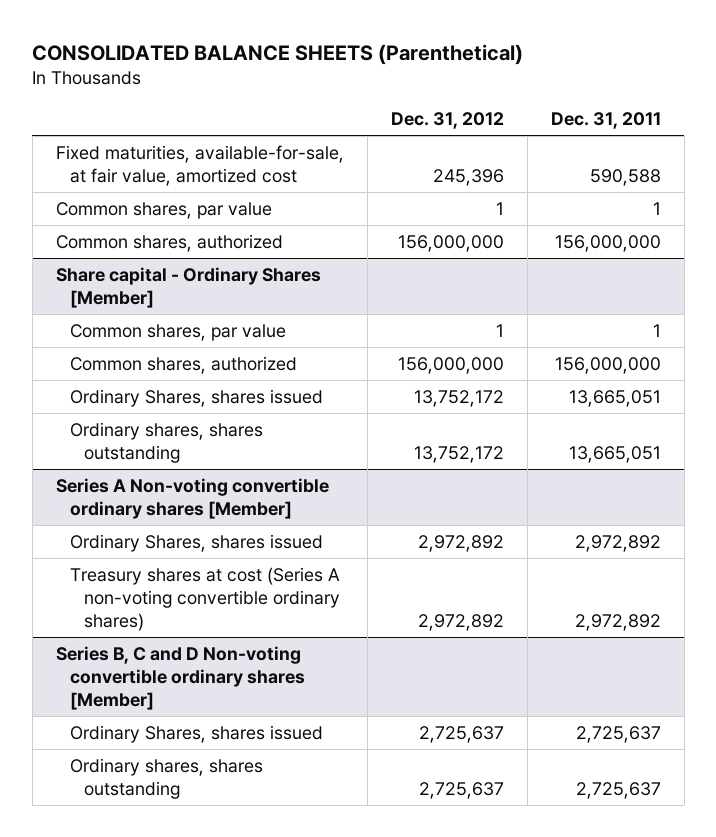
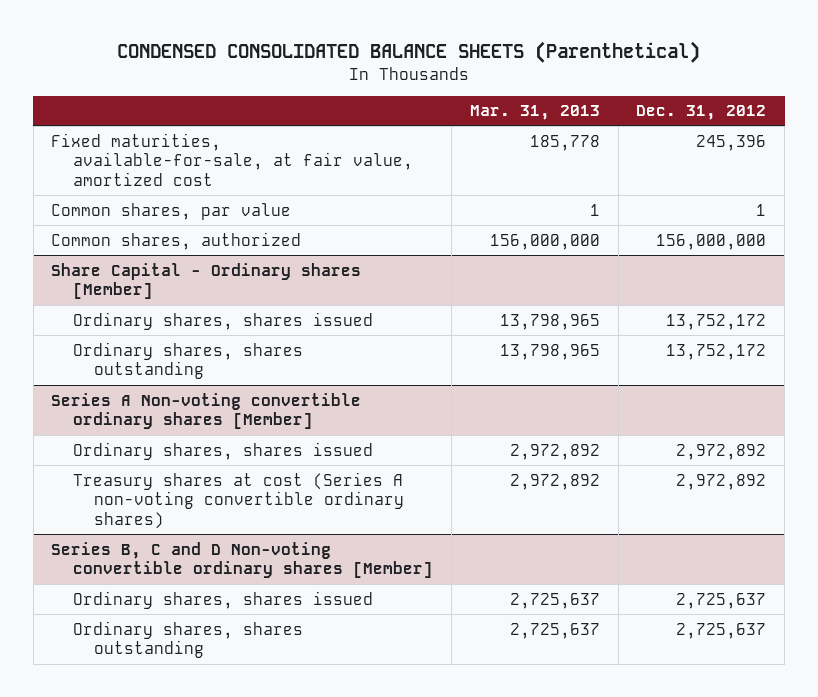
- CONSOLIDATED BALANCE SHEETS (Parenthetical)
+ CONDENSED CONSOLIDATED BALANCE SHEETS (Parenthetical)
- | Dec. 31, 2012 | Dec. 31, 2011
+ | Mar. 31, 2013 | Dec. 31, 2012
- Share capital - Ordinary Shares [Member]
- Common shares, par value | 1 | 1
- Common shares, authorized | 156,000,000 | 156,000,000
- Ordinary Shares, shares issued | 13,752,172 | 13,665,051
+ Share Capital - Ordinary shares [Member]
+ Ordinary shares, shares issued | 13,798,965 | 13,752,172
@ Series A Non-voting convertible ordinary shares [Member]
- Ordinary Shares, shares issued | 2,972,892 | 2,972,892
+ Ordinary shares, shares issued | 2,972,892 | 2,972,892
@ Series B, C and D Non-voting convertible ordinary shares [Member]
- Ordinary Shares, shares issued | 2,725,637 | 2,725,637
+ Ordinary shares, shares issued | 2,725,637 | 2,725,637

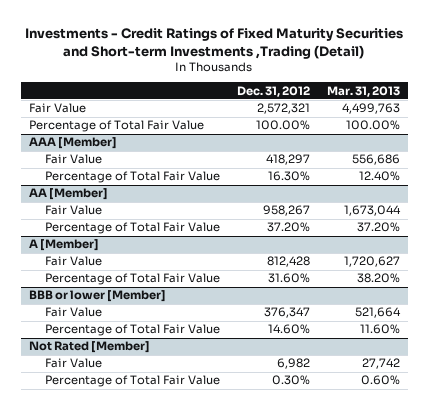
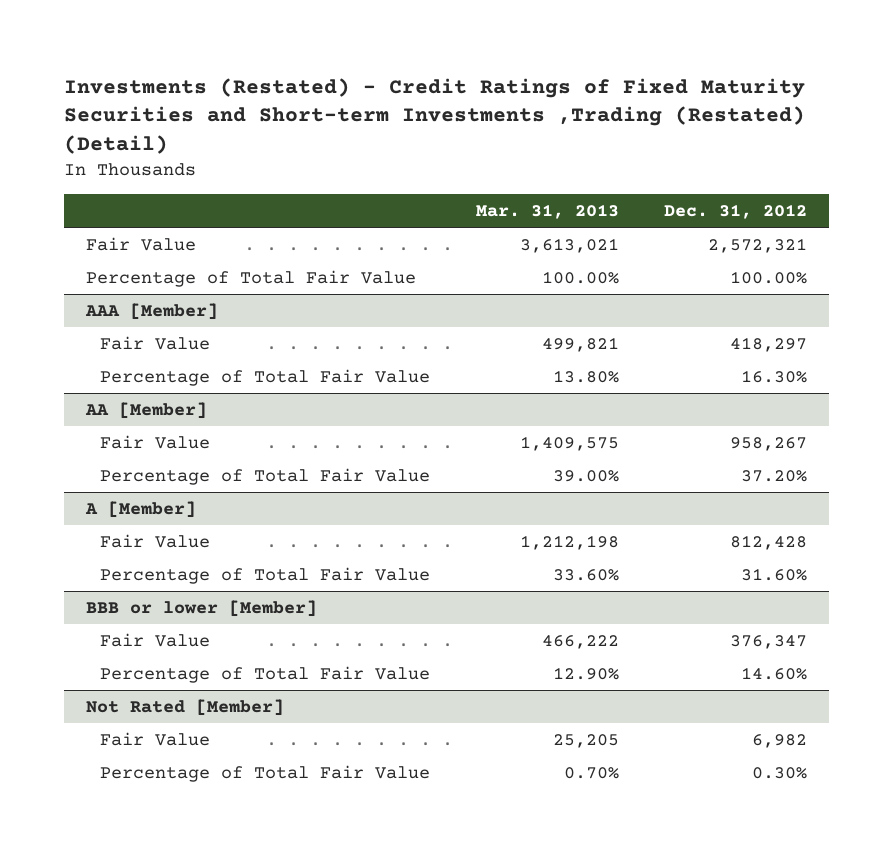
- Investments - Credit Ratings of Fixed Maturity Securities and Short-term Investments ,Trading (Detail)
+ Investments (Restated) - Credit Ratings of Fixed Maturity Securities and Short-term Investments ,Trading (Restated) (Detail)
- | Dec. 31, 2012 | Mar. 31, 2013
+ | Mar. 31, 2013 | Dec. 31, 2012
- Fair Value | 2,572,321 | 4,499,763
+ Fair Value | 3,613,021 | 2,572,321
@ AAA [Member]
- Fair Value | 418,297 | 556,686
- Percentage of Total Fair Value | 16.30% | 12.40%
+ Fair Value | 499,821 | 418,297
+ Percentage of Total Fair Value | 13.80% | 16.30%
@ AA [Member]
- Fair Value | 958,267 | 1,673,044
- Percentage of Total Fair Value | 37.20% | 37.20%
+ Fair Value | 1,409,575 | 958,267
+ Percentage of Total Fair Value | 39.00% | 37.20%
@ A [Member]
- Fair Value | 812,428 | 1,720,627
- Percentage of Total Fair Value | 31.60% | 38.20%
+ Fair Value | 1,212,198 | 812,428
+ Percentage of Total Fair Value | 33.60% | 31.60%
@ BBB or lower [Member]
- Fair Value | 376,347 | 521,664
- Percentage of Total Fair Value | 14.60% | 11.60%
+ Fair Value | 466,222 | 376,347
+ Percentage of Total Fair Value | 12.90% | 14.60%
@ Not Rated [Member]
- Fair Value | 6,982 | 27,742
- Percentage of Total Fair Value | 0.30% | 0.60%
+ Fair Value | 25,205 | 6,982
+ Percentage of Total Fair Value | 0.70% | 0.30%

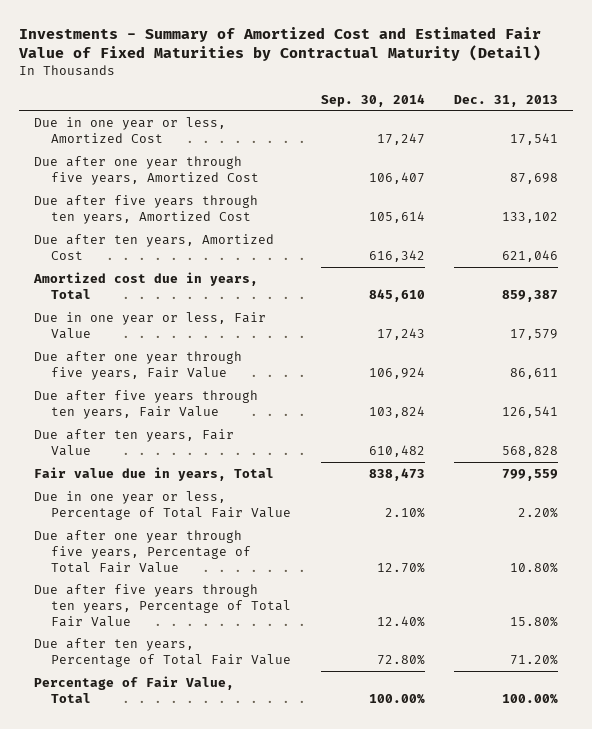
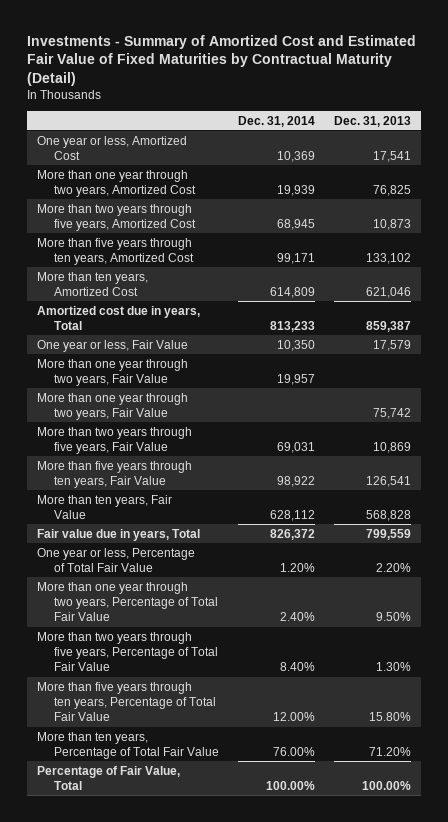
- | Sep. 30, 2014 | Dec. 31, 2013
+ | Dec. 31, 2014 | Dec. 31, 2013
- Due in one year or less, Amortized Cost | 17,247 | 17,541
- Due after one year through five years, Amortized Cost | 106,407 | 87,698
- Due after five years through ten years, Amortized Cost | 105,614 | 133,102
- Due after ten years, Amortized Cost | 616,342 | 621,046
+ One year or less, Amortized Cost | 10,369 | 17,541
+ More than one year through two years, Amortized Cost | 19,939 | 76,825
+ More than two years through five years, Amortized Cost | 68,945 | 10,873
+ More than five years through ten years, Amortized Cost | 99,171 | 133,102
+ More than ten years, Amortized Cost | 614,809 | 621,046
- Due in one year or less, Fair Value | 17,243 | 17,579
- Due after one year through five years, Fair Value | 106,924 | 86,611
- Due after five years through ten years, Fair Value | 103,824 | 126,541
- Due after ten years, Fair Value | 610,482 | 568,828
+ One year or less, Fair Value | 10,350 | 17,579
+ More than one year through two years, Fair Value | 19,957 |
+ More than one year through two years, Fair Value | | 75,742
+ More than two years through five years, Fair Value | 69,031 | 10,869
+ More than five years through ten years, Fair Value | 98,922 | 126,541
+ More than ten years, Fair Value | 628,112 | 568,828
- Due in one year or less, Percentage of Total Fair Value | 2.10% | 2.20%
- Due after one year through five years, Percentage of Total Fair Value | 12.70% | 10.80%
- Due after five years through ten years, Percentage of Total Fair Value | 12.40% | 15.80%
- Due after ten years, Percentage of Total Fair Value | 72.80% | 71.20%
+ One year or less, Percentage of Total Fair Value | 1.20% | 2.20%
+ More than one year through two years, Percentage of Total Fair Value | 2.40% | 9.50%
+ More than two years through five years, Percentage of Total Fair Value | 8.40% | 1.30%
+ More than five years through ten years, Percentage of Total Fair Value | 12.00% | 15.80%
+ More than ten years, Percentage of Total Fair Value | 76.00% | 71.20%

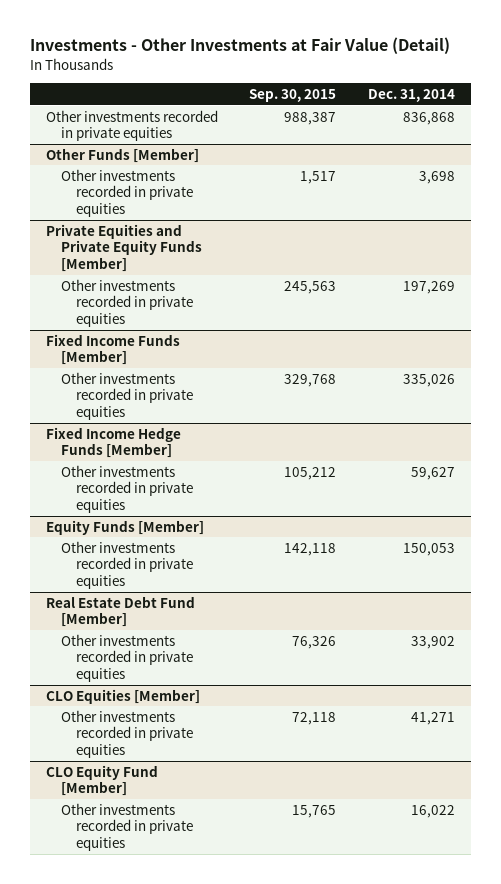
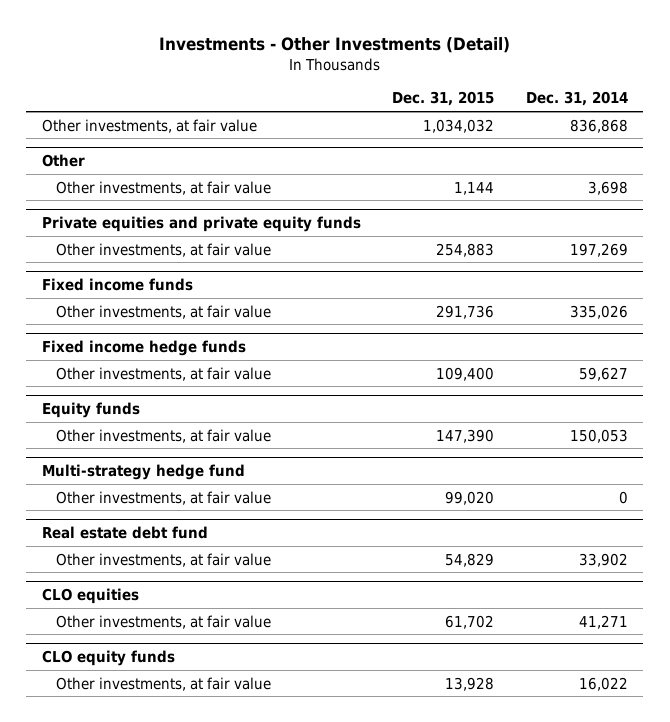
- Investments - Other Investments at Fair Value (Detail)
+ Investments - Other Investments (Detail)
- | Sep. 30, 2015 | Dec. 31, 2014
+ | Dec. 31, 2015 | Dec. 31, 2014
- Other investments recorded in private equities | 988,387 | 836,868
- Other Funds [Member]
- Other investments recorded in private equities | 1,517 | 3,698
- Private Equities and Private Equity Funds [Member]
- Other investments recorded in private equities | 245,563 | 197,269
- Fixed Income Funds [Member]
- Other investments recorded in private equities | 329,768 | 335,026
- Fixed Income Hedge Funds [Member]
- Other investments recorded in private equities | 105,212 | 59,627
- Equity Funds [Member]
- Other investments recorded in private equities | 142,118 | 150,053
- Real Estate Debt Fund [Member]
- Other investments recorded in private equities | 76,326 | 33,902
- CLO Equities [Member]
- Other investments recorded in private equities | 72,118 | 41,271
- CLO Equity Fund [Member]
- Other investments recorded in private equities | 15,765 | 16,022
+ Other investments, at fair value | 1,034,032 | 836,868
+ Other
+ Other investments, at fair value | 1,144 | 3,698
+ Private equities and private equity funds
+ Other investments, at fair value | 254,883 | 197,269
+ Fixed income funds
+ Other investments, at fair value | 291,736 | 335,026
+ Fixed income hedge funds
+ Other investments, at fair value | 109,400 | 59,627
+ Equity funds
+ Other investments, at fair value | 147,390 | 150,053
+ Multi-strategy hedge fund
+ Other investments, at fair value | 99,020 | 0
+ Real estate debt fund
+ Other investments, at fair value | 54,829 | 33,902
+ CLO equities
+ Other investments, at fair value | 61,702 | 41,271
+ CLO equity funds
+ Other investments, at fair value | 13,928 | 16,022

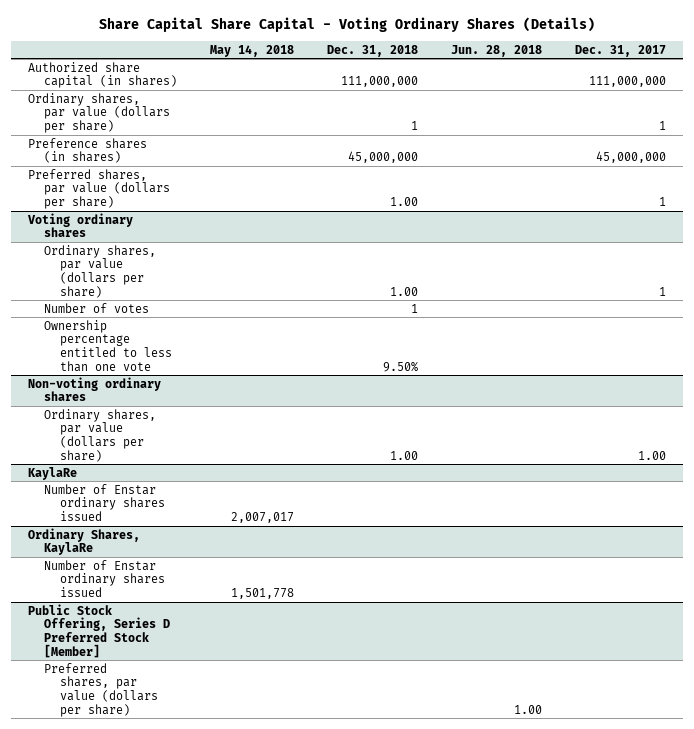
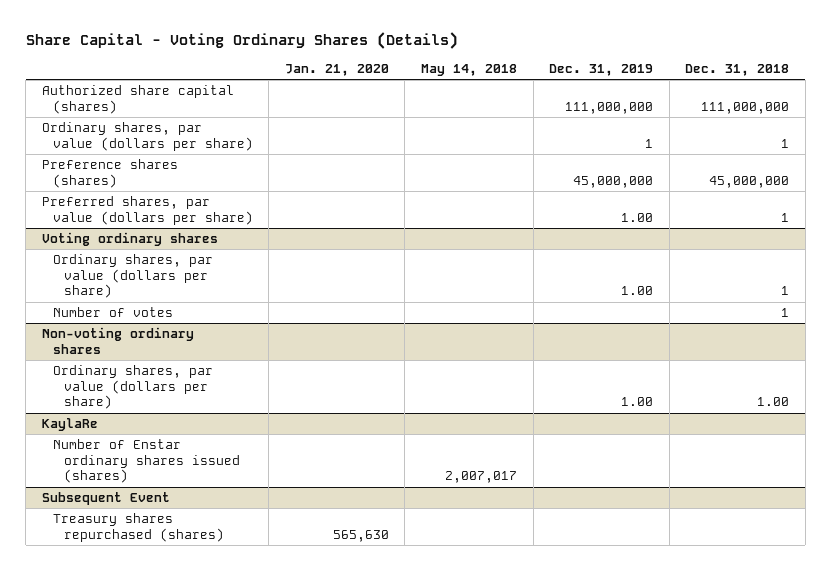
- Share Capital Share Capital - Voting Ordinary Shares (Details)
+ Share Capital - Voting Ordinary Shares (Details)
- | May 14, 2018 | Dec. 31, 2018 | Jun. 28, 2018 | Dec. 31, 2017
+ | Jan. 21, 2020 | May 14, 2018 | Dec. 31, 2019 | Dec. 31, 2018
- Authorized share capital (in shares) | | 111,000,000 | | 111,000,000
+ Authorized share capital (shares) | | | 111,000,000 | 111,000,000
- Preference shares (in shares) | | 45,000,000 | | 45,000,000
- Preferred shares, par value (dollars per share) | | 1.00 | | 1
+ Preference shares (shares) | | | 45,000,000 | 45,000,000
+ Preferred shares, par value (dollars per share) | | | 1.00 | 1
@ Voting ordinary shares
- Ordinary shares, par value (dollars per share) | | 1.00 | | 1
+ Ordinary shares, par value (dollars per share) | | | 1.00 | 1
- Ownership percentage entitled to less than one vote | | 9.50% | |
@ KaylaRe
- Number of Enstar ordinary shares issued | 2,007,017 | | |
- Ordinary Shares, KaylaRe
- Number of Enstar ordinary shares issued | 1,501,778 | | |
- Public Stock Offering, Series D Preferred Stock [Member]
- Preferred shares, par value (dollars per share) | | | 1.00 |
@ KaylaRe
+ Number of Enstar ordinary shares issued (shares) | | 2,007,017 | |
+ Subsequent Event
+ Treasury shares repurchased (shares) | 565,630 | | |

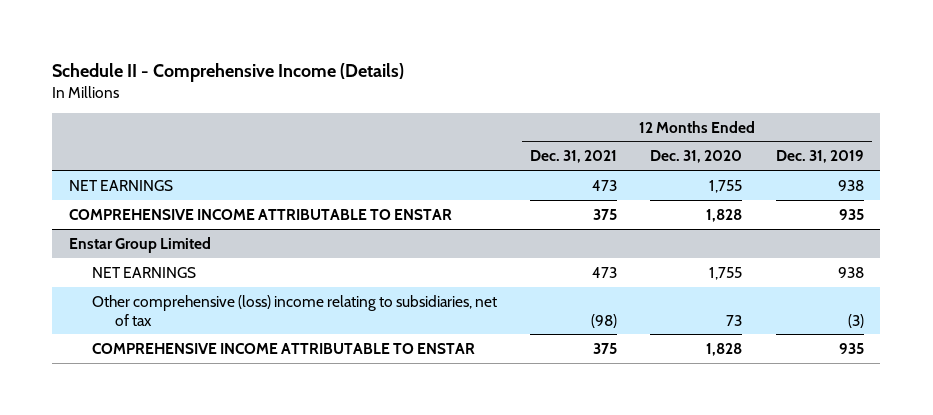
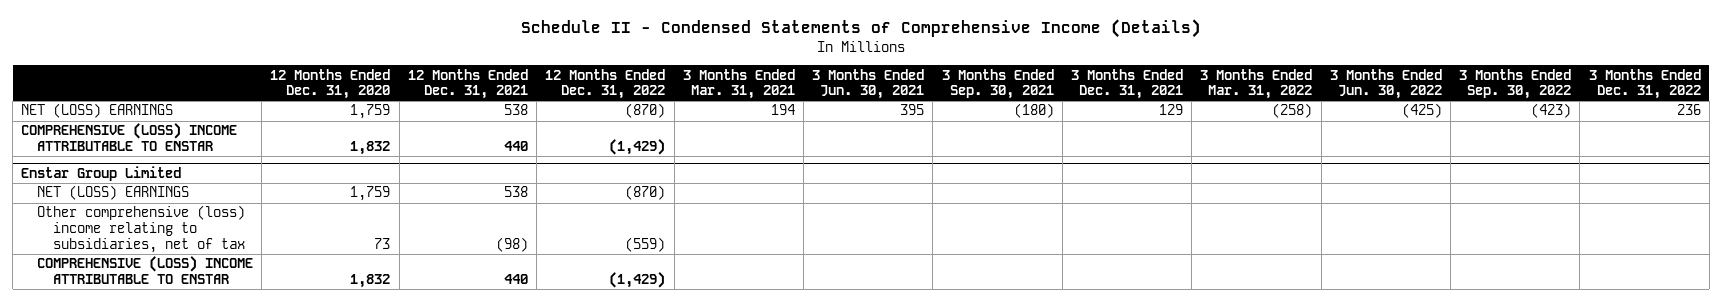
- Schedule II - Comprehensive Income (Details)
+ Schedule II - Condensed Statements of Comprehensive Income (Details)
- | 12 Months Ended Dec. 31, 2021 | 12 Months Ended Dec. 31, 2020 | 12 Months Ended Dec. 31, 2019
+ | 12 Months Ended Dec. 31, 2020 | 12 Months Ended Dec. 31, 2021 | 12 Months Ended Dec. 31, 2022 | 3 Months Ended Mar. 31, 2021 | 3 Months Ended Jun. 30, 2021 | 3 Months Ended Sep. 30, 2021 | 3 Months Ended Dec. 31, 2021 | 3 Months Ended Mar. 31, 2022 | 3 Months Ended Jun. 30, 2022 | 3 Months Ended Sep. 30, 2022 | 3 Months Ended Dec. 31, 2022
- NET EARNINGS | 473 | 1,755 | 938
- COMPREHENSIVE INCOME ATTRIBUTABLE TO ENSTAR | 375 | 1,828 | 935
+ NET (LOSS) EARNINGS | 1,759 | 538 | (870) | 194 | 395 | (180) | 129 | (258) | (425) | (423) | 236
+ COMPREHENSIVE (LOSS) INCOME ATTRIBUTABLE TO ENSTAR | 1,832 | 440 | (1,429) | | | | | | | |
@ Enstar Group Limited
- NET EARNINGS | 473 | 1,755 | 938
+ NET (LOSS) EARNINGS | 1,759 | 538 | (870) | | | | | | | |
- COMPREHENSIVE INCOME ATTRIBUTABLE TO ENSTAR | 375 | 1,828 | 935
+ COMPREHENSIVE (LOSS) INCOME ATTRIBUTABLE TO ENSTAR | 1,832 | 440 | (1,429) | | | | | | | |

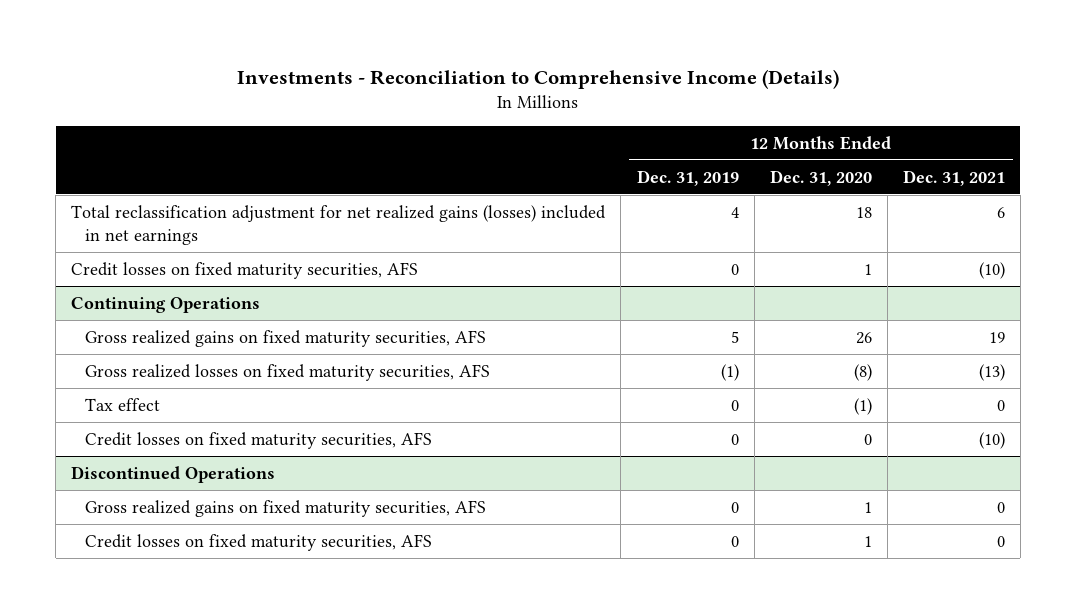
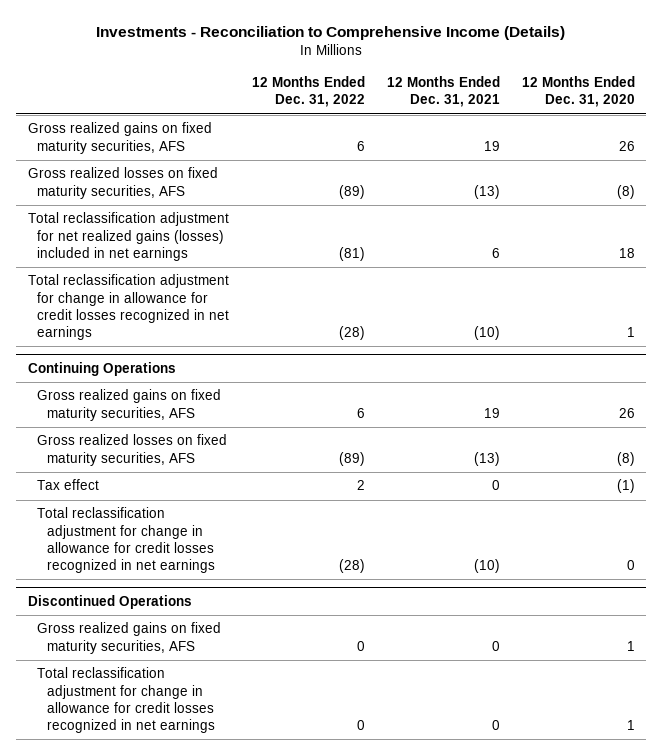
- | 12 Months Ended Dec. 31, 2019 | 12 Months Ended Dec. 31, 2020 | 12 Months Ended Dec. 31, 2021
+ | 12 Months Ended Dec. 31, 2022 | 12 Months Ended Dec. 31, 2021 | 12 Months Ended Dec. 31, 2020
+ Gross realized gains on fixed maturity securities, AFS | 6 | 19 | 26
+ Gross realized losses on fixed maturity securities, AFS | (89) | (13) | (8)
- Credit losses on fixed maturity securities, AFS | 0 | 1 | (10)
+ Total reclassification adjustment for change in allowance for credit losses recognized in net earnings | (28) | (10) | 1
@ Continuing Operations
- Credit losses on fixed maturity securities, AFS | 0 | 0 | (10)
+ Total reclassification adjustment for change in allowance for credit losses recognized in net earnings | (28) | (10) | 0
@ Discontinued Operations
- Credit losses on fixed maturity securities, AFS | 0 | 1 | 0
+ Total reclassification adjustment for change in allowance for credit losses recognized in net earnings | 0 | 0 | 1

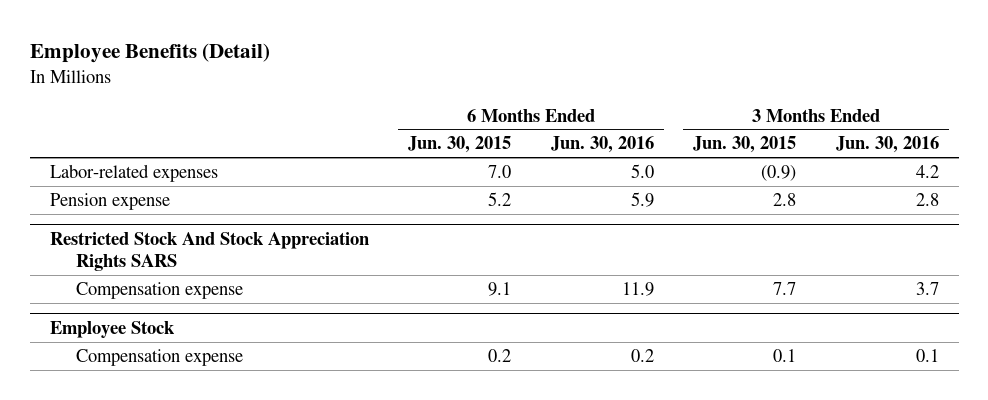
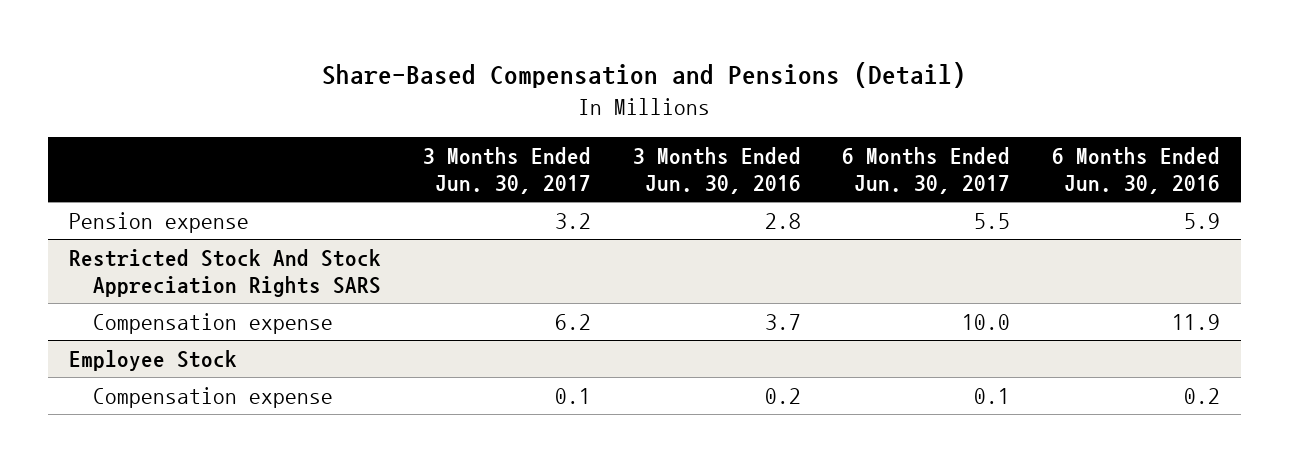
- Employee Benefits (Detail)
+ Share-Based Compensation and Pensions (Detail)
- | 6 Months Ended Jun. 30, 2015 | 6 Months Ended Jun. 30, 2016 | 3 Months Ended Jun. 30, 2015 | 3 Months Ended Jun. 30, 2016
+ | 3 Months Ended Jun. 30, 2017 | 3 Months Ended Jun. 30, 2016 | 6 Months Ended Jun. 30, 2017 | 6 Months Ended Jun. 30, 2016
- Labor-related expenses | 7.0 | 5.0 | (0.9) | 4.2
@ Employee Stock
- Compensation expense | 0.2 | 0.2 | 0.1 | 0.1
+ Compensation expense | 0.1 | 0.2 | 0.1 | 0.2

